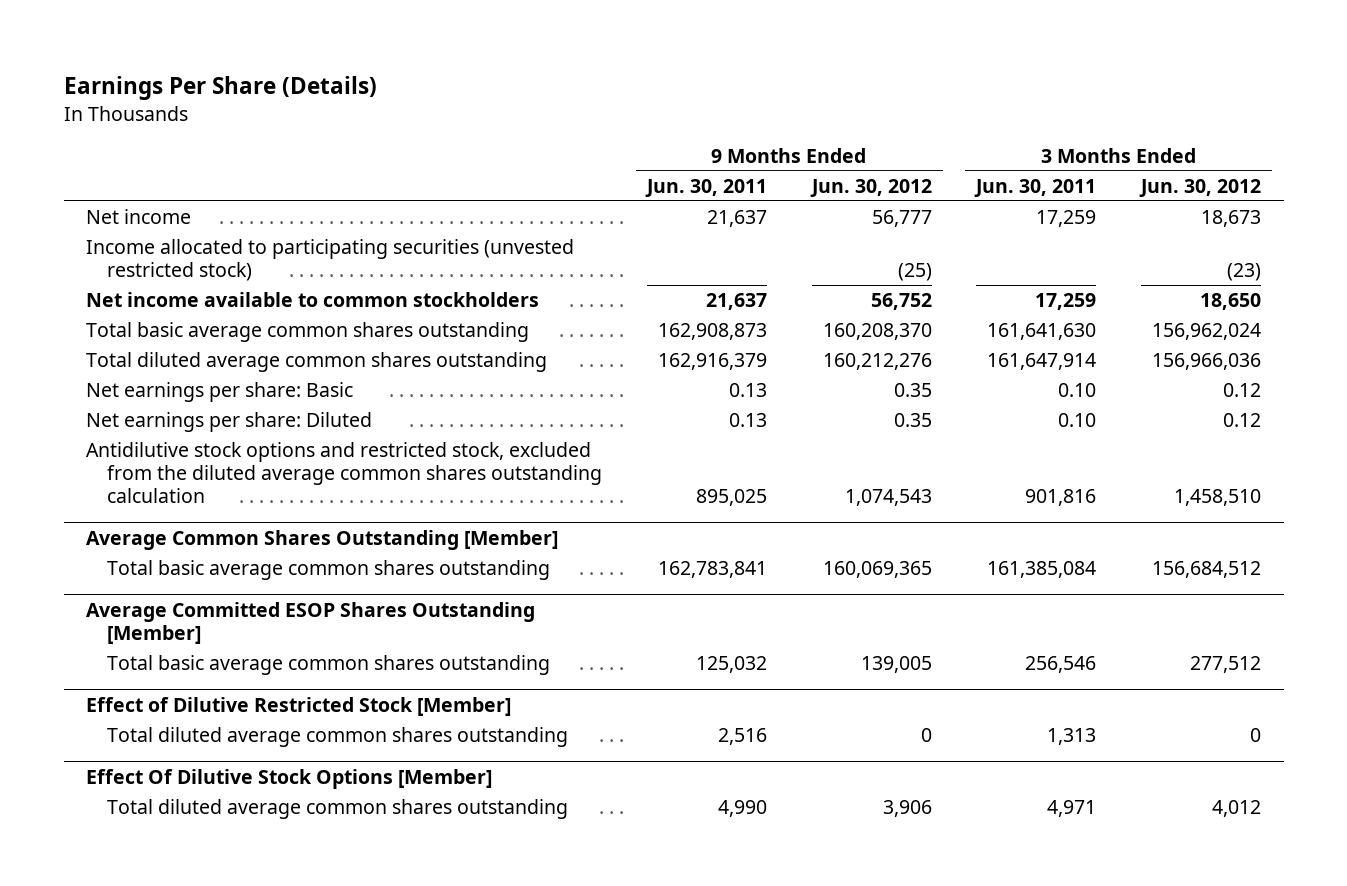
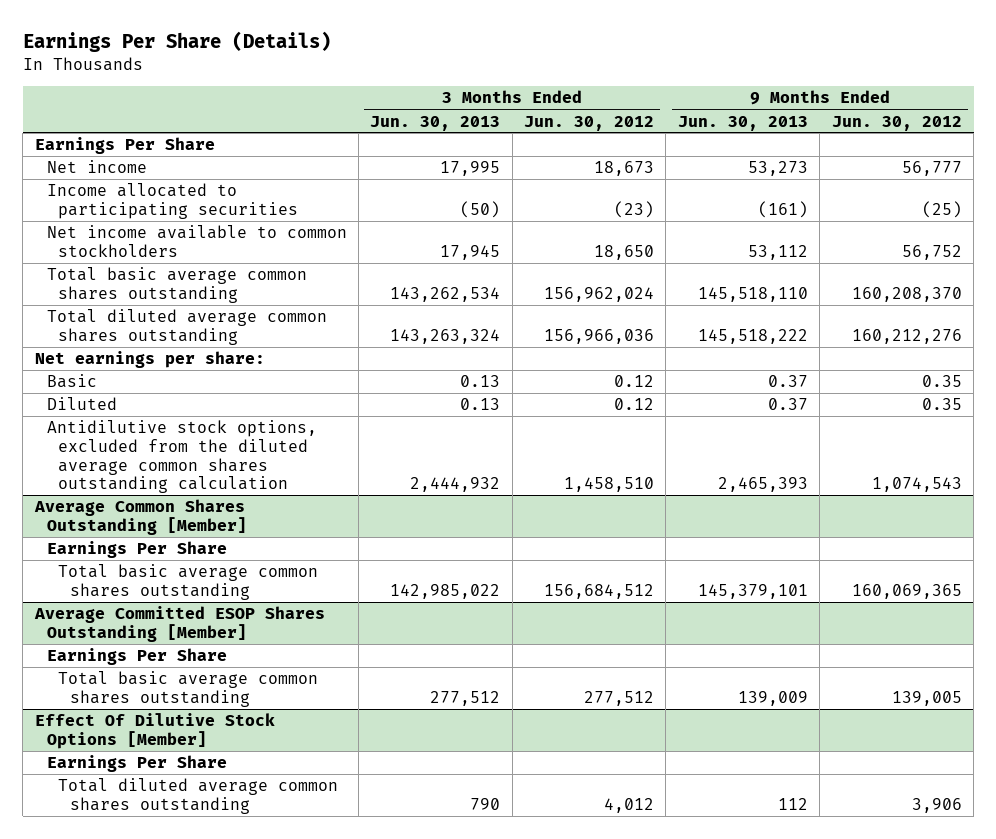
- | 9 Months Ended Jun. 30, 2011 | 9 Months Ended Jun. 30, 2012 | 3 Months Ended Jun. 30, 2011 | 3 Months Ended Jun. 30, 2012
+ | 3 Months Ended Jun. 30, 2013 | 3 Months Ended Jun. 30, 2012 | 9 Months Ended Jun. 30, 2013 | 9 Months Ended Jun. 30, 2012
+ Earnings Per Share
- Income allocated to participating securities (unvested restricted stock) | | (25) | | (23)
+ Income allocated to participating securities | (50) | (23) | (161) | (25)
- Net earnings per share: Basic | 0.13 | 0.35 | 0.10 | 0.12
- Net earnings per share: Diluted | 0.13 | 0.35 | 0.10 | 0.12
- Antidilutive stock options and restricted stock, excluded from the diluted average common shares outstanding calculation | 895,025 | 1,074,543 | 901,816 | 1,458,510
+ Net earnings per share:
+ Basic | 0.13 | 0.12 | 0.37 | 0.35
+ Diluted | 0.13 | 0.12 | 0.37 | 0.35
+ Antidilutive stock options, excluded from the diluted average common shares outstanding calculation | 2,444,932 | 1,458,510 | 2,465,393 | 1,074,543
@ Average Common Shares Outstanding [Member]
+ Earnings Per Share
@ Average Committed ESOP Shares Outstanding [Member]
+ Earnings Per Share
- Effect of Dilutive Restricted Stock [Member]
- Total diluted average common shares outstanding | 2,516 | 0 | 1,313 | 0
@ Effect Of Dilutive Stock Options [Member]
+ Earnings Per Share

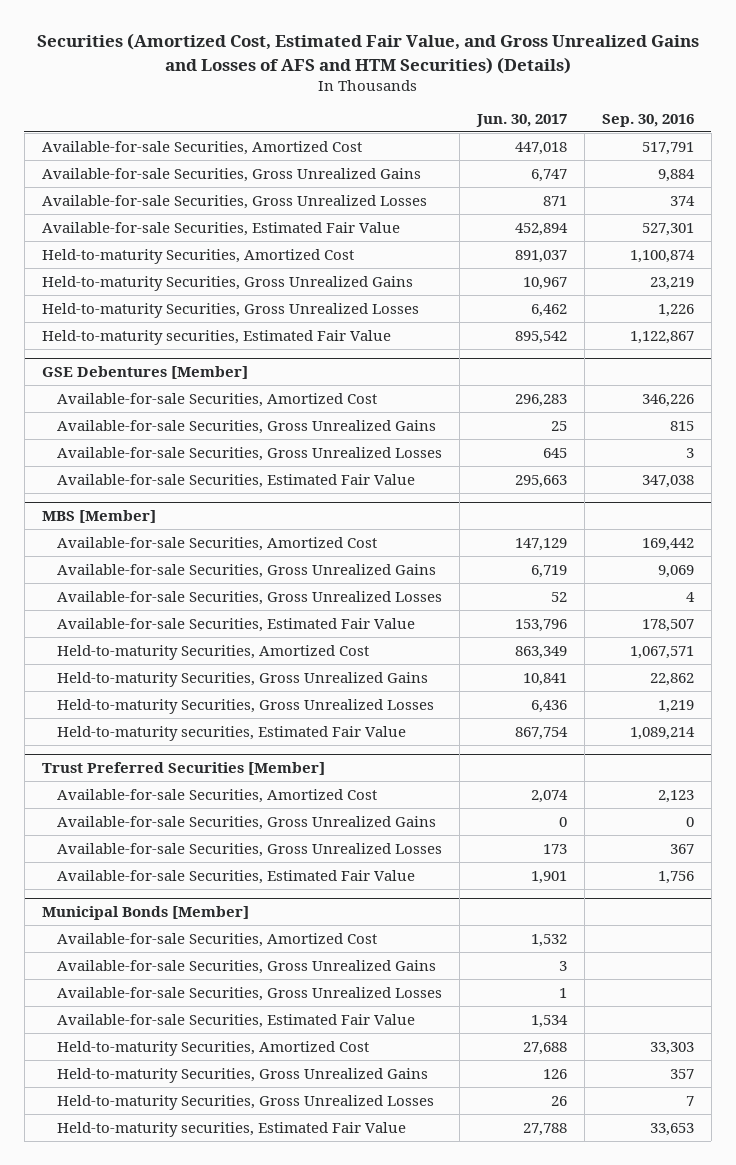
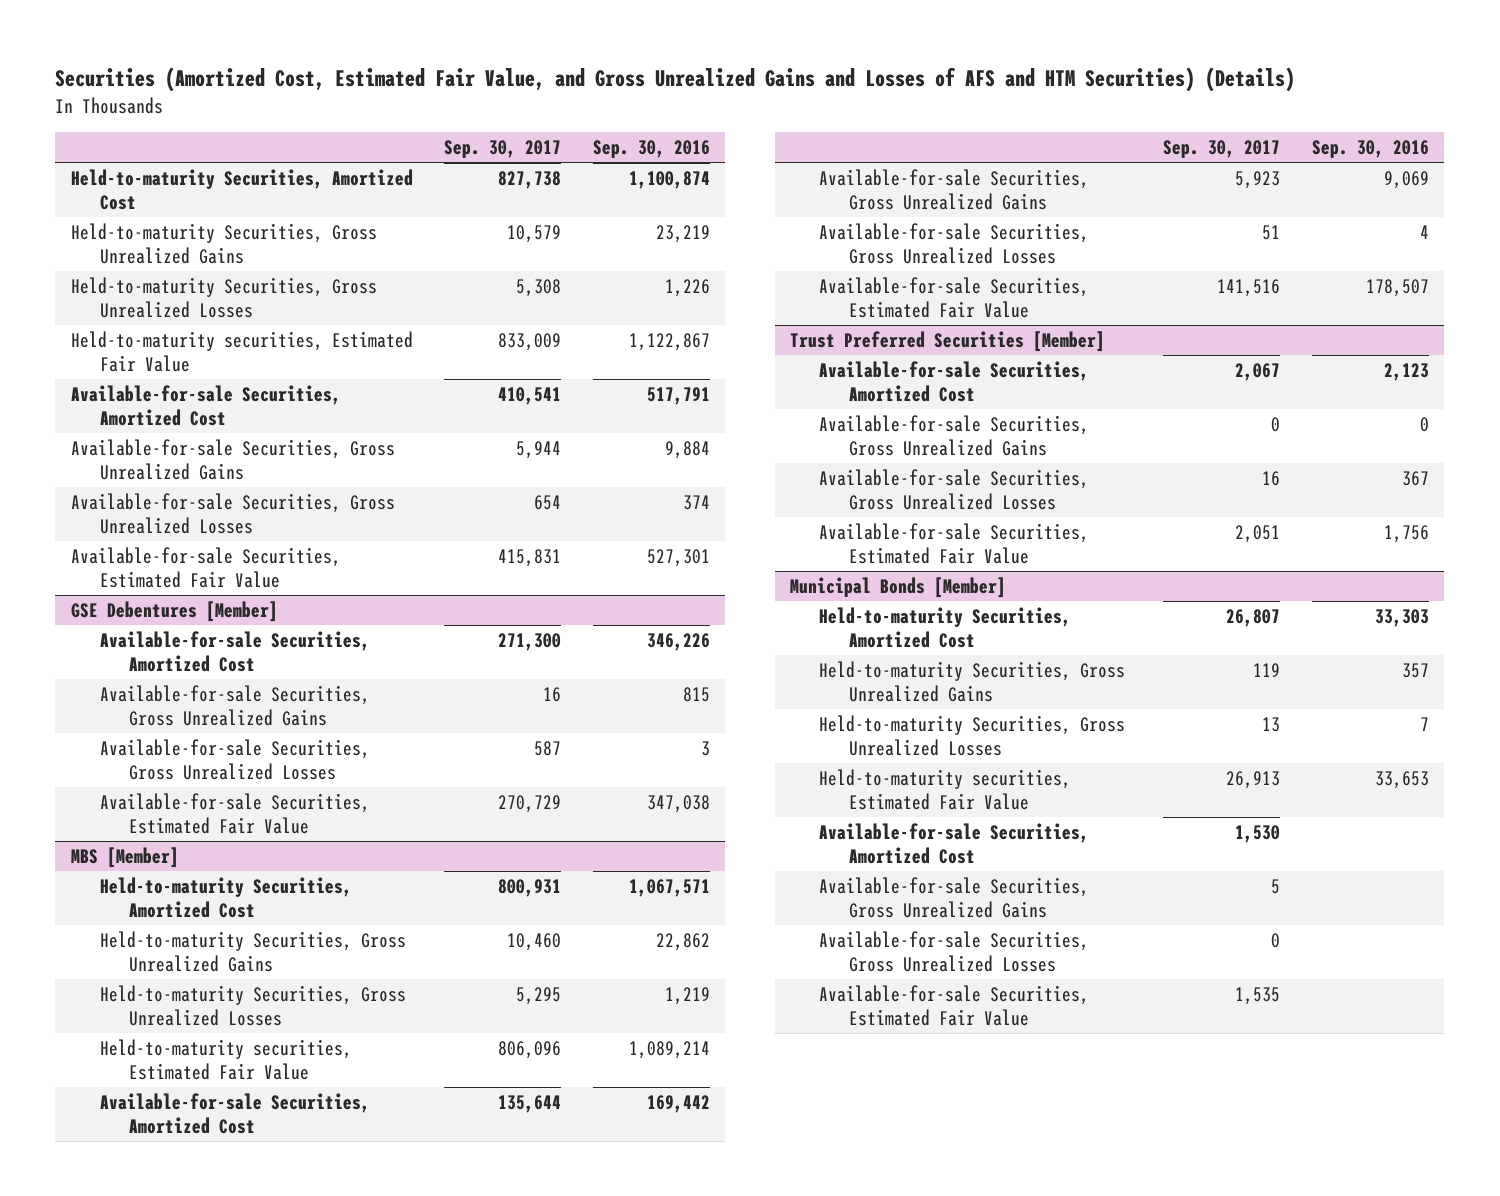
- | Jun. 30, 2017 | Sep. 30, 2016
+ | Sep. 30, 2017 | Sep. 30, 2016
moved down: Available-for-sale Securities, Amortized Cost | 410,541 | 517,791
moved down: Available-for-sale Securities, Gross Unrealized Gains | 5,944 | 9,884
moved down: Available-for-sale Securities, Gross Unrealized Losses | 654 | 374
moved down: Available-for-sale Securities, Estimated Fair Value | 415,831 | 527,301
@ MBS [Member]
moved down: Available-for-sale Securities, Amortized Cost | 135,644 | 169,442
moved down: Available-for-sale Securities, Gross Unrealized Gains | 5,923 | 9,069
moved down: Available-for-sale Securities, Gross Unrealized Losses | 51 | 4
moved down: Available-for-sale Securities, Estimated Fair Value | 141,516 | 178,507
@ Municipal Bonds [Member]
moved down: Available-for-sale Securities, Amortized Cost | 1,530 |
moved down: Available-for-sale Securities, Gross Unrealized Gains | 5 |
moved down: Available-for-sale Securities, Gross Unrealized Losses | 0 |
moved down: Available-for-sale Securities, Estimated Fair Value | 1,535 |

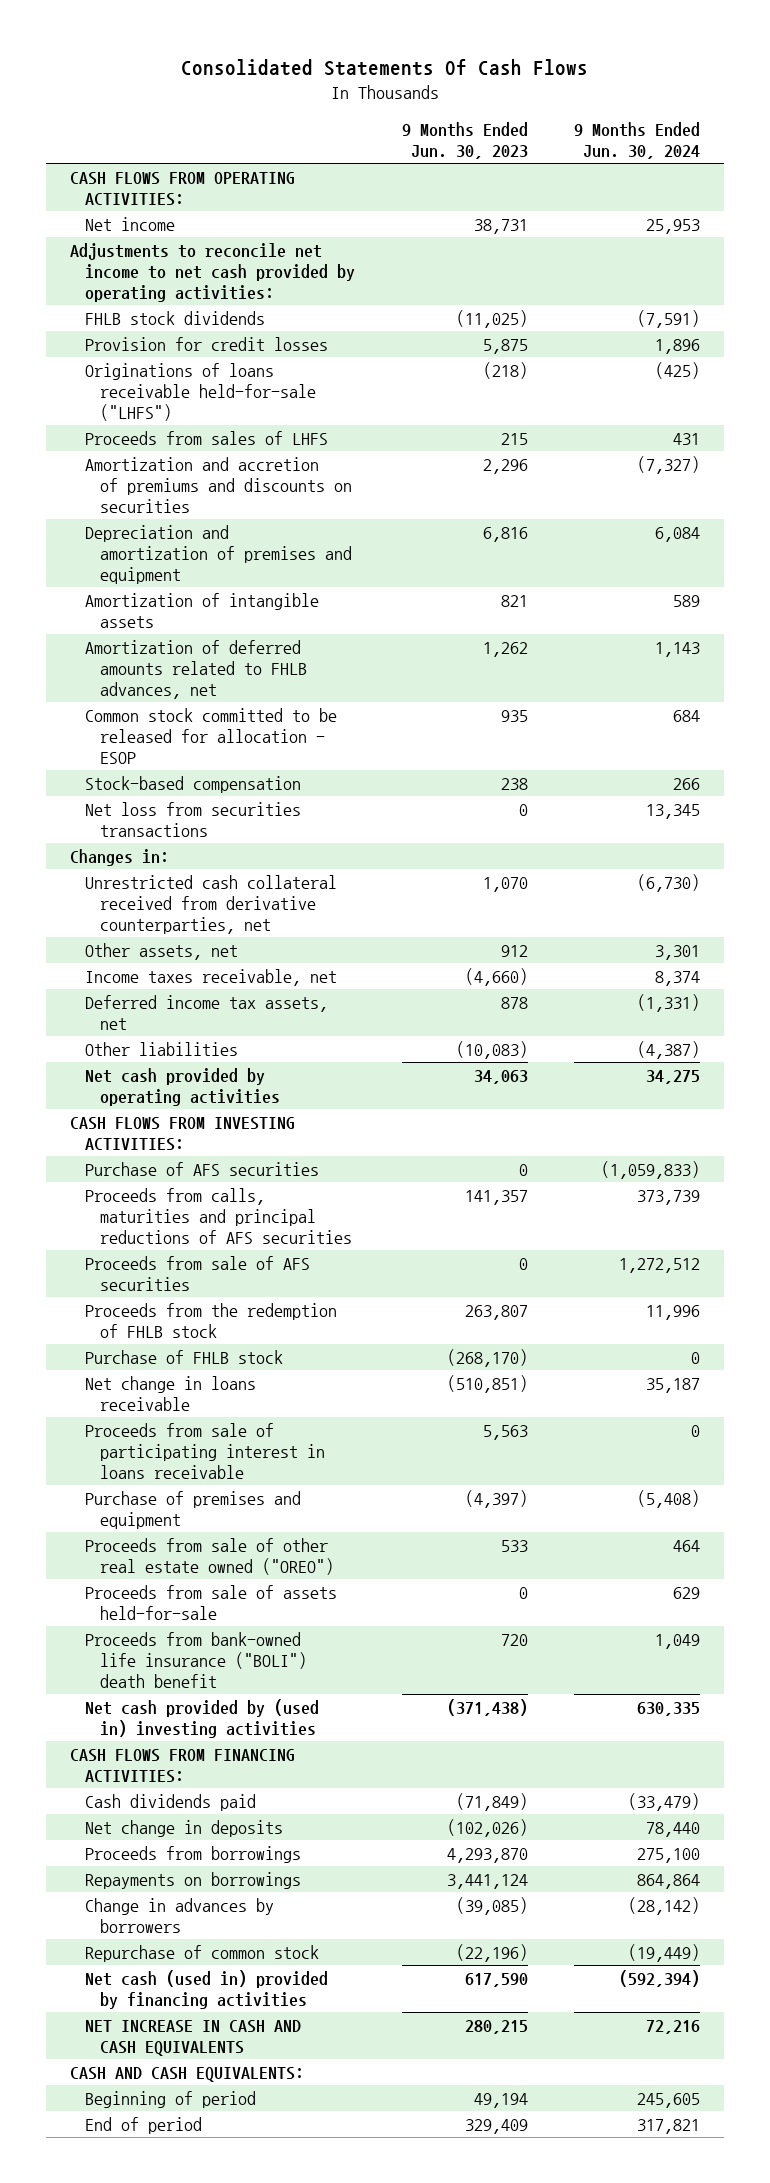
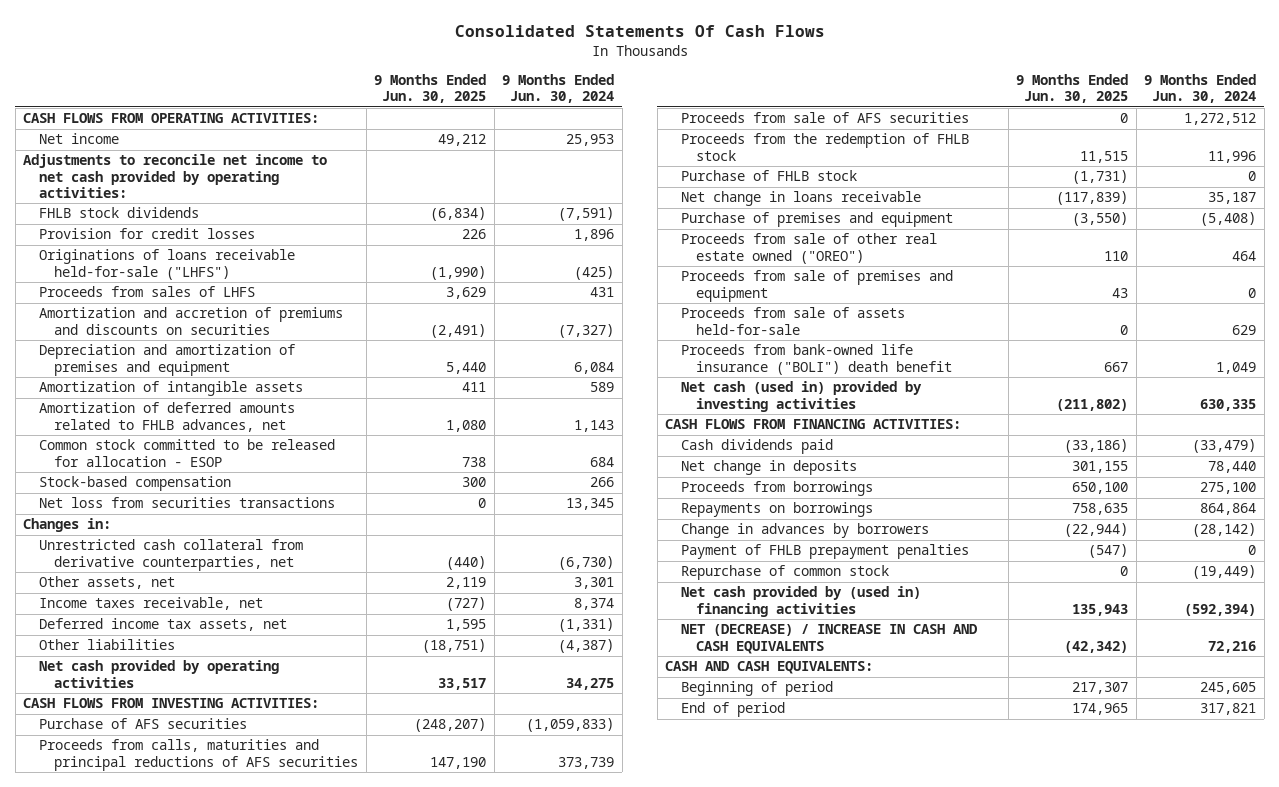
- | 9 Months Ended Jun. 30, 2023 | 9 Months Ended Jun. 30, 2024
+ | 9 Months Ended Jun. 30, 2025 | 9 Months Ended Jun. 30, 2024
- Unrestricted cash collateral received from derivative counterparties, net | 1,070 | (6,730)
+ Unrestricted cash collateral from derivative counterparties, net | (440) | (6,730)
- Proceeds from sale of participating interest in loans receivable | 5,563 | 0
+ Proceeds from sale of premises and equipment | 43 | 0
- Net cash provided by (used in) investing activities | (371,438) | 630,335
+ Net cash (used in) provided by investing activities | (211,802) | 630,335
+ Payment of FHLB prepayment penalties | (547) | 0
- Net cash (used in) provided by financing activities | 617,590 | (592,394)
- NET INCREASE IN CASH AND CASH EQUIVALENTS | 280,215 | 72,216
+ Net cash provided by (used in) financing activities | 135,943 | (592,394)
+ NET (DECREASE) / INCREASE IN CASH AND CASH EQUIVALENTS | (42,342) | 72,216

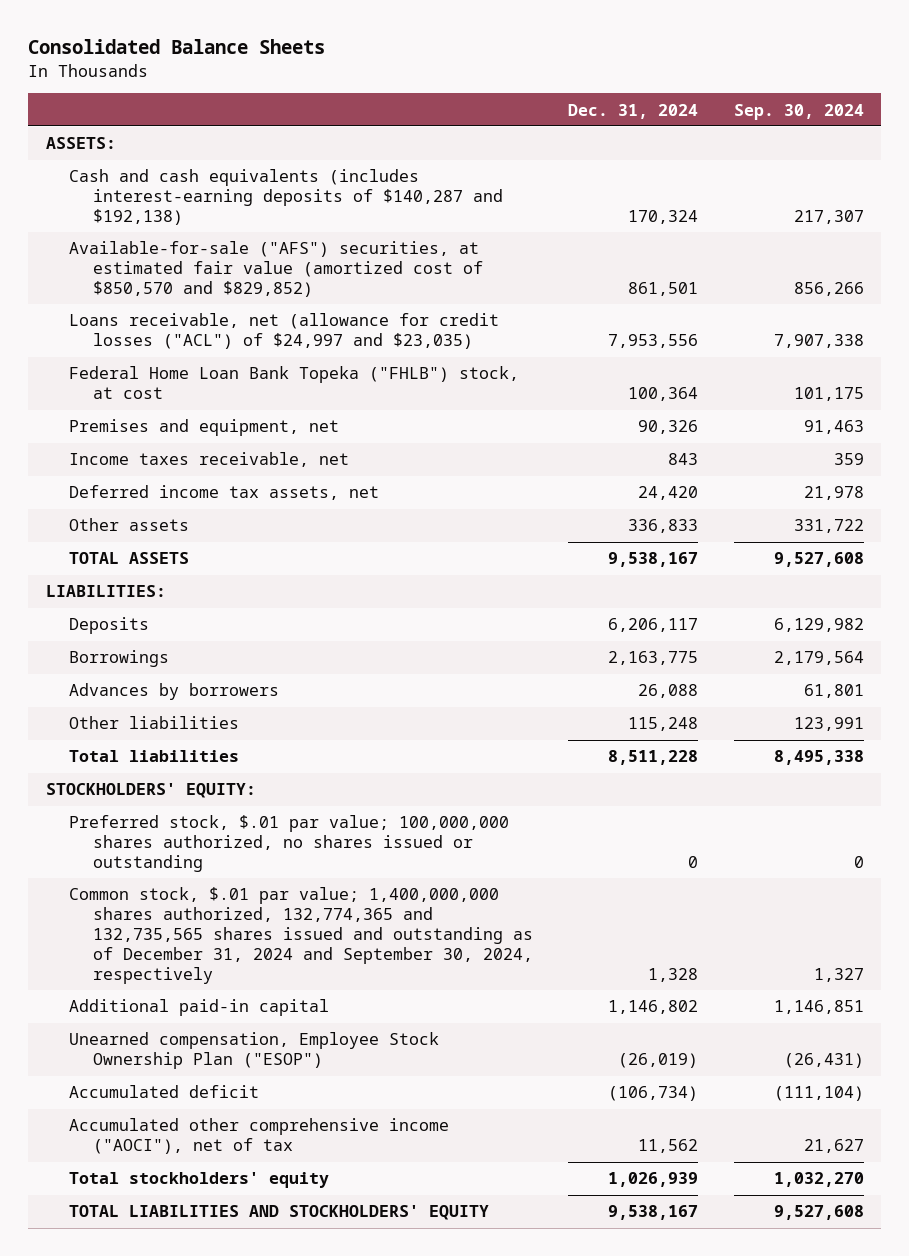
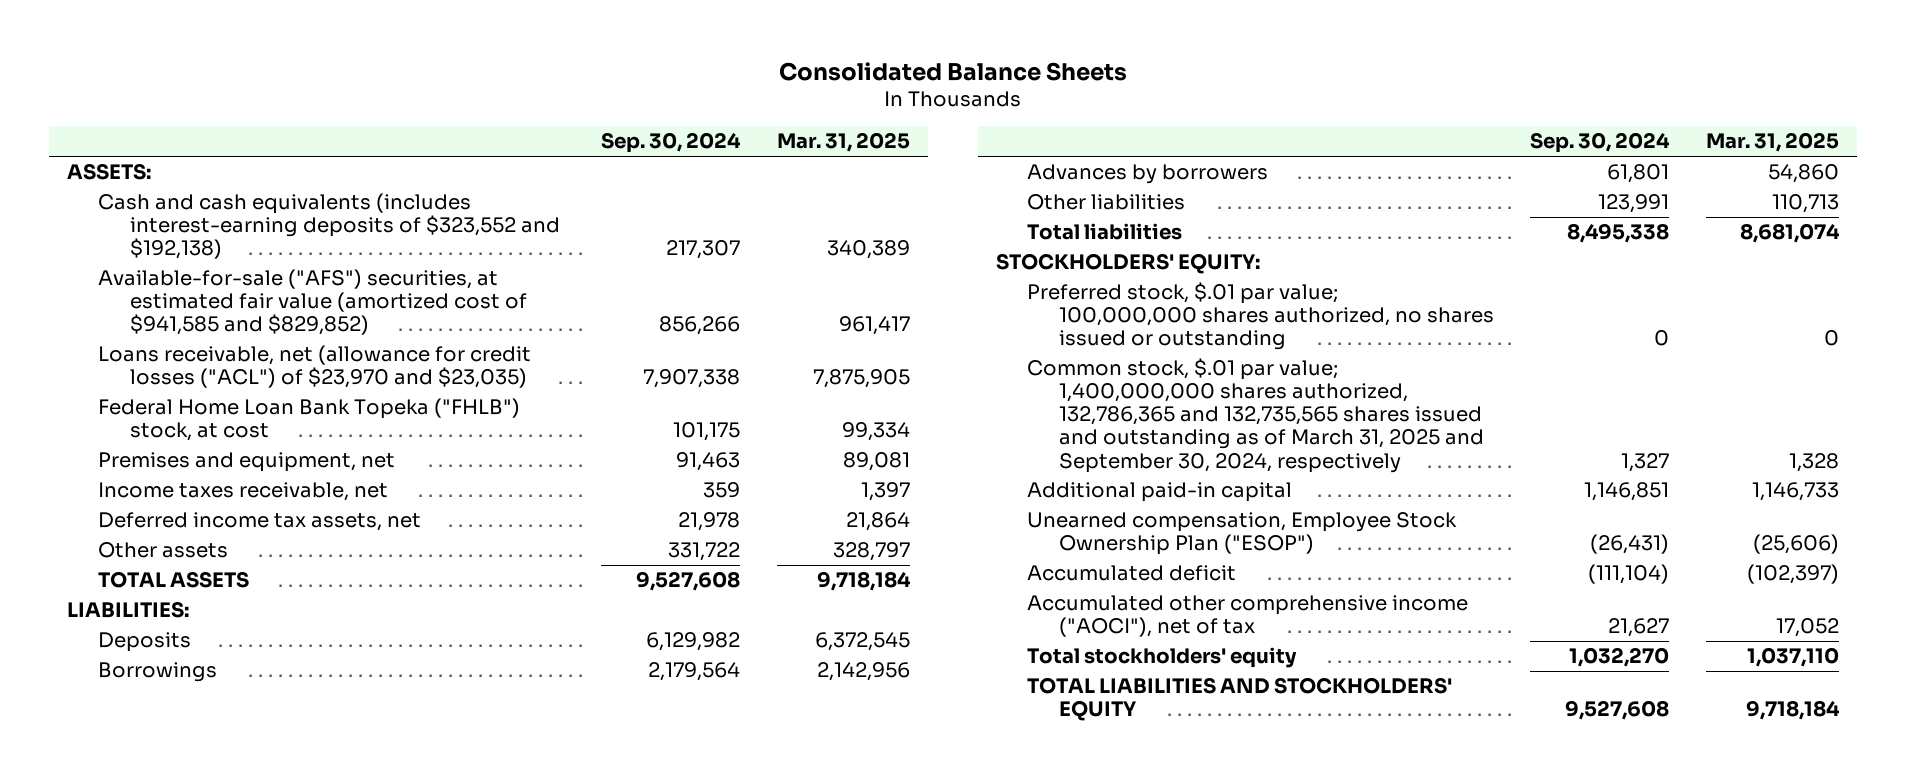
- | Dec. 31, 2024 | Sep. 30, 2024
+ | Sep. 30, 2024 | Mar. 31, 2025
- Cash and cash equivalents (includes interest-earning deposits of $140,287 and $192,138) | 170,324 | 217,307
- Available-for-sale ("AFS") securities, at estimated fair value (amortized cost of $850,570 and $829,852) | 861,501 | 856,266
- Loans receivable, net (allowance for credit losses ("ACL") of $24,997 and $23,035) | 7,953,556 | 7,907,338
+ Cash and cash equivalents (includes interest-earning deposits of $323,552 and $192,138) | 217,307 | 340,389
+ Available-for-sale ("AFS") securities, at estimated fair value (amortized cost of $941,585 and $829,852) | 856,266 | 961,417
+ Loans receivable, net (allowance for credit losses ("ACL") of $23,970 and $23,035) | 7,907,338 | 7,875,905
- Common stock, $.01 par value; 1,400,000,000 shares authorized, 132,774,365 and 132,735,565 shares issued and outstanding as of December 31, 2024 and September 30, 2024, respectively | 1,328 | 1,327
+ Common stock, $.01 par value; 1,400,000,000 shares authorized, 132,786,365 and 132,735,565 shares issued and outstanding as of March 31, 2025 and September 30, 2024, respectively | 1,327 | 1,328

